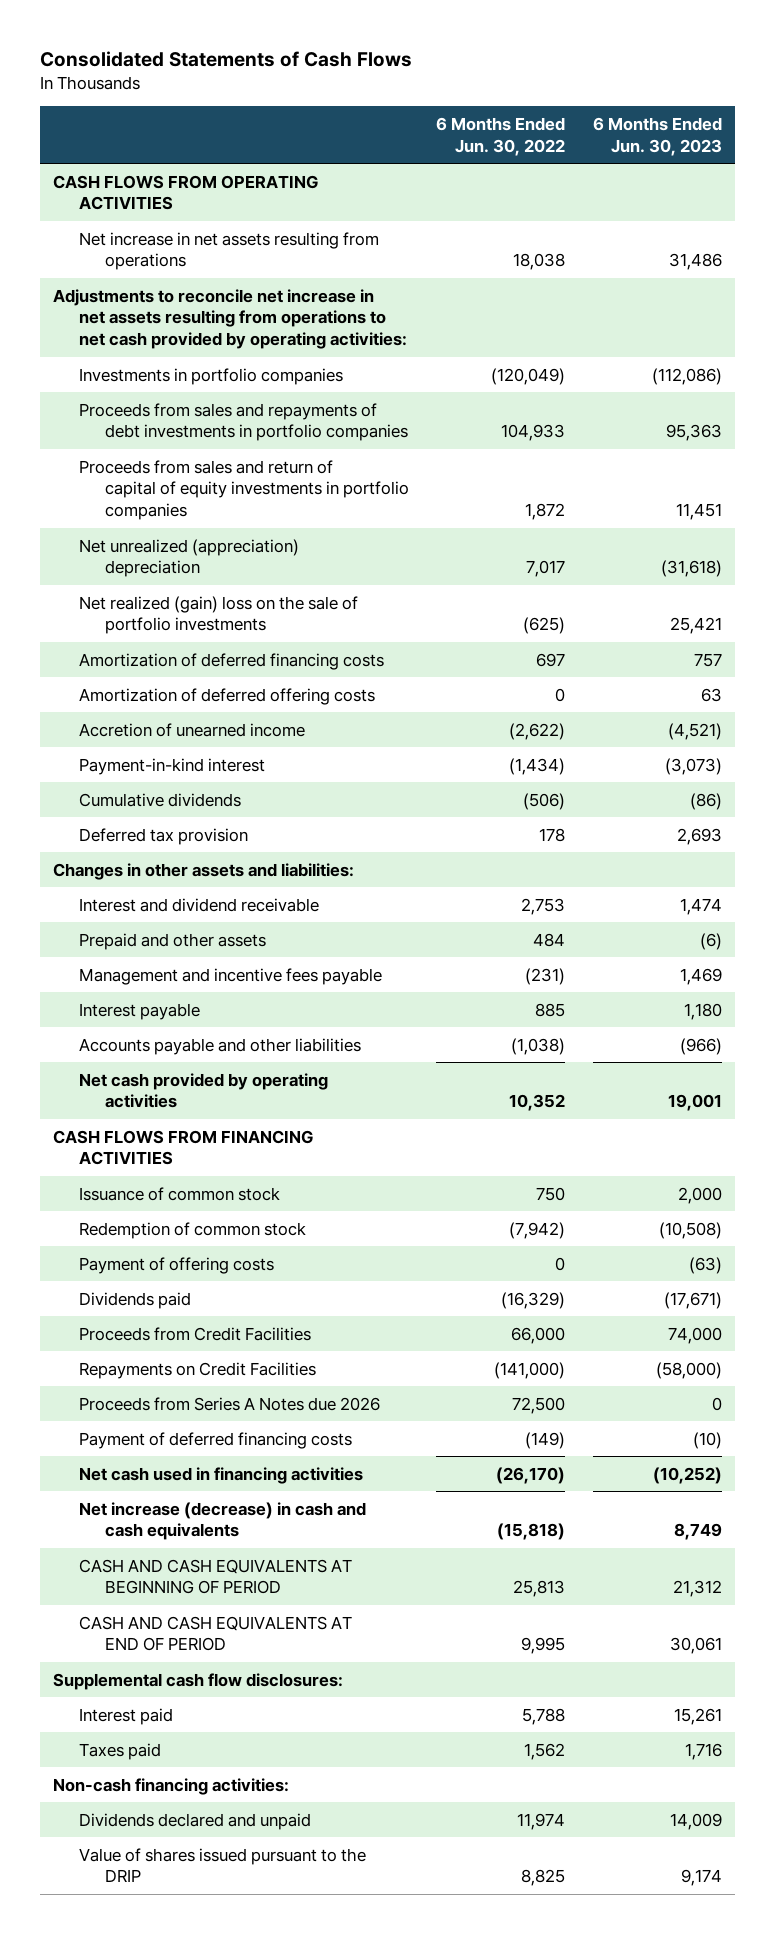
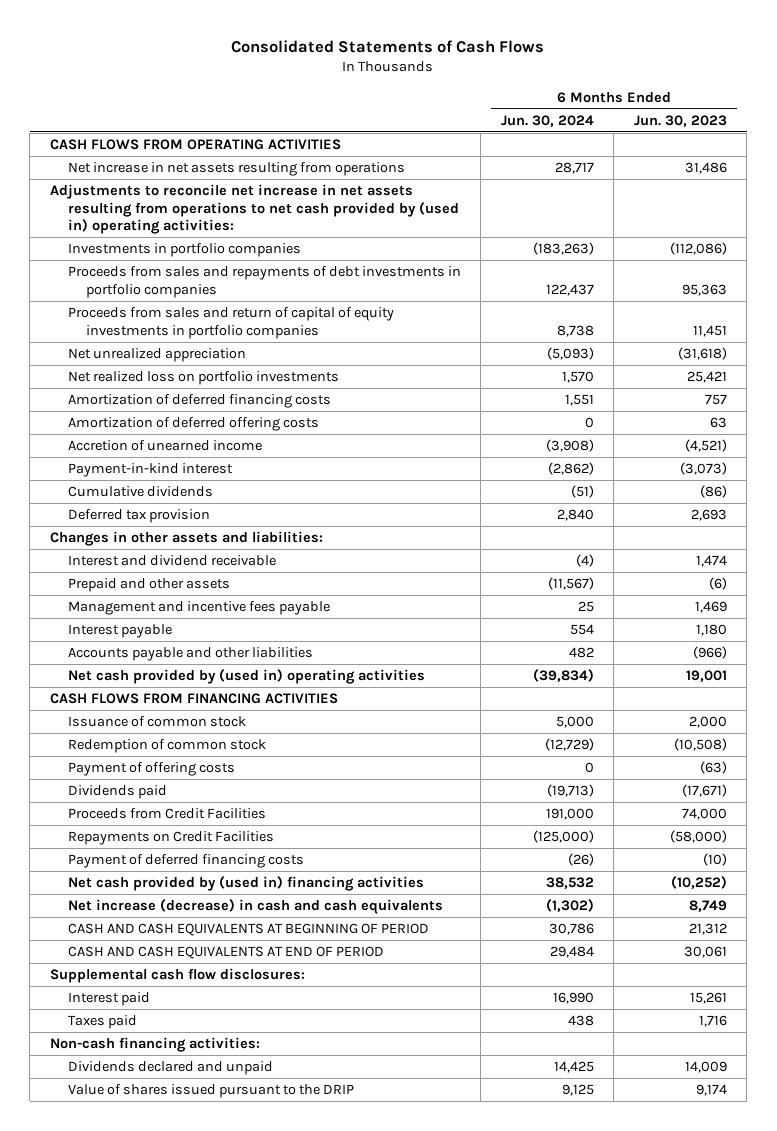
- | 6 Months Ended Jun. 30, 2022 | 6 Months Ended Jun. 30, 2023
+ | 6 Months Ended Jun. 30, 2024 | 6 Months Ended Jun. 30, 2023
- Adjustments to reconcile net increase in net assets resulting from operations to net cash provided by operating activities:
+ Adjustments to reconcile net increase in net assets resulting from operations to net cash provided by (used in) operating activities:
- Net unrealized (appreciation) depreciation | 7,017 | (31,618)
- Net realized (gain) loss on the sale of portfolio investments | (625) | 25,421
+ Net unrealized appreciation | (5,093) | (31,618)
+ Net realized loss on portfolio investments | 1,570 | 25,421
- Net cash provided by operating activities | 10,352 | 19,001
+ Net cash provided by (used in) operating activities | (39,834) | 19,001
- Proceeds from Series A Notes due 2026 | 72,500 | 0
- Net cash used in financing activities | (26,170) | (10,252)
+ Net cash provided by (used in) financing activities | 38,532 | (10,252)

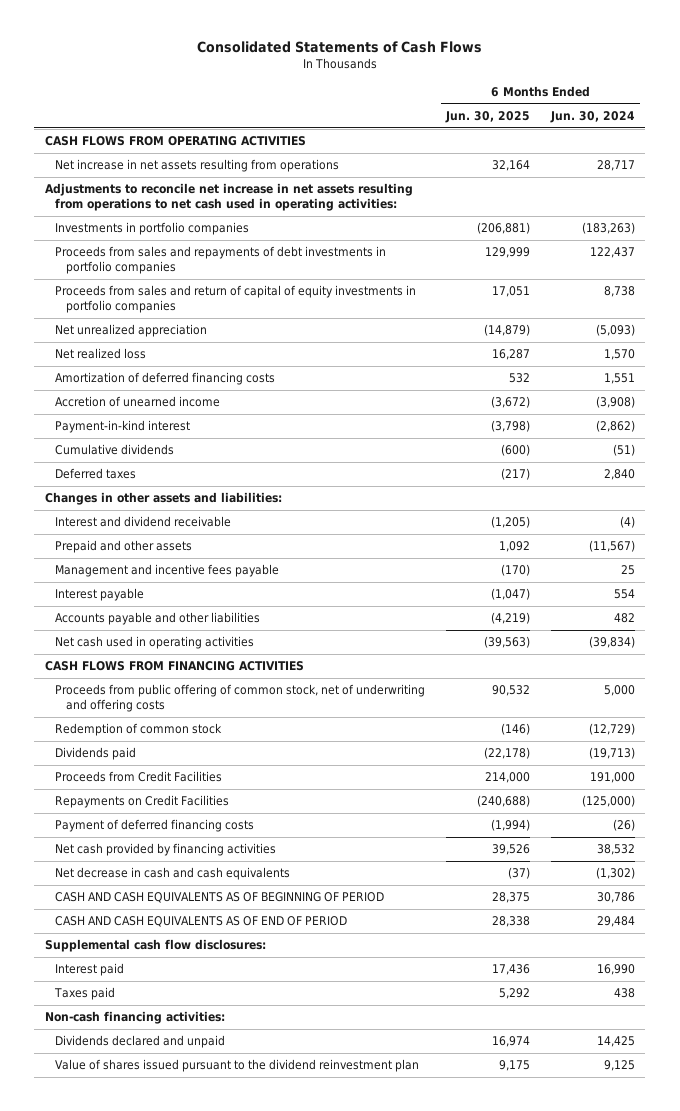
- | 6 Months Ended Jun. 30, 2024 | 6 Months Ended Jun. 30, 2023
+ | 6 Months Ended Jun. 30, 2025 | 6 Months Ended Jun. 30, 2024
- Adjustments to reconcile net increase in net assets resulting from operations to net cash provided by (used in) operating activities:
+ Adjustments to reconcile net increase in net assets resulting from operations to net cash used in operating activities:
- Net realized loss on portfolio investments | 1,570 | 25,421
+ Net realized loss | 16,287 | 1,570
- Amortization of deferred offering costs | 0 | 63
- Deferred tax provision | 2,840 | 2,693
+ Deferred taxes | (217) | 2,840
- Net cash provided by (used in) operating activities | (39,834) | 19,001
+ Net cash used in operating activities | (39,563) | (39,834)
- Issuance of common stock | 5,000 | 2,000
+ Proceeds from public offering of common stock, net of underwriting and offering costs | 90,532 | 5,000
- Payment of offering costs | 0 | (63)
- Net cash provided by (used in) financing activities | 38,532 | (10,252)
- Net increase (decrease) in cash and cash equivalents | (1,302) | 8,749
- CASH AND CASH EQUIVALENTS AT BEGINNING OF PERIOD | 30,786 | 21,312
- CASH AND CASH EQUIVALENTS AT END OF PERIOD | 29,484 | 30,061
+ Net cash provided by financing activities | 39,526 | 38,532
+ Net decrease in cash and cash equivalents | (37) | (1,302)
+ CASH AND CASH EQUIVALENTS AS OF BEGINNING OF PERIOD | 28,375 | 30,786
+ CASH AND CASH EQUIVALENTS AS OF END OF PERIOD | 28,338 | 29,484
- Value of shares issued pursuant to the DRIP | 9,125 | 9,174
+ Value of shares issued pursuant to the dividend reinvestment plan | 9,175 | 9,125

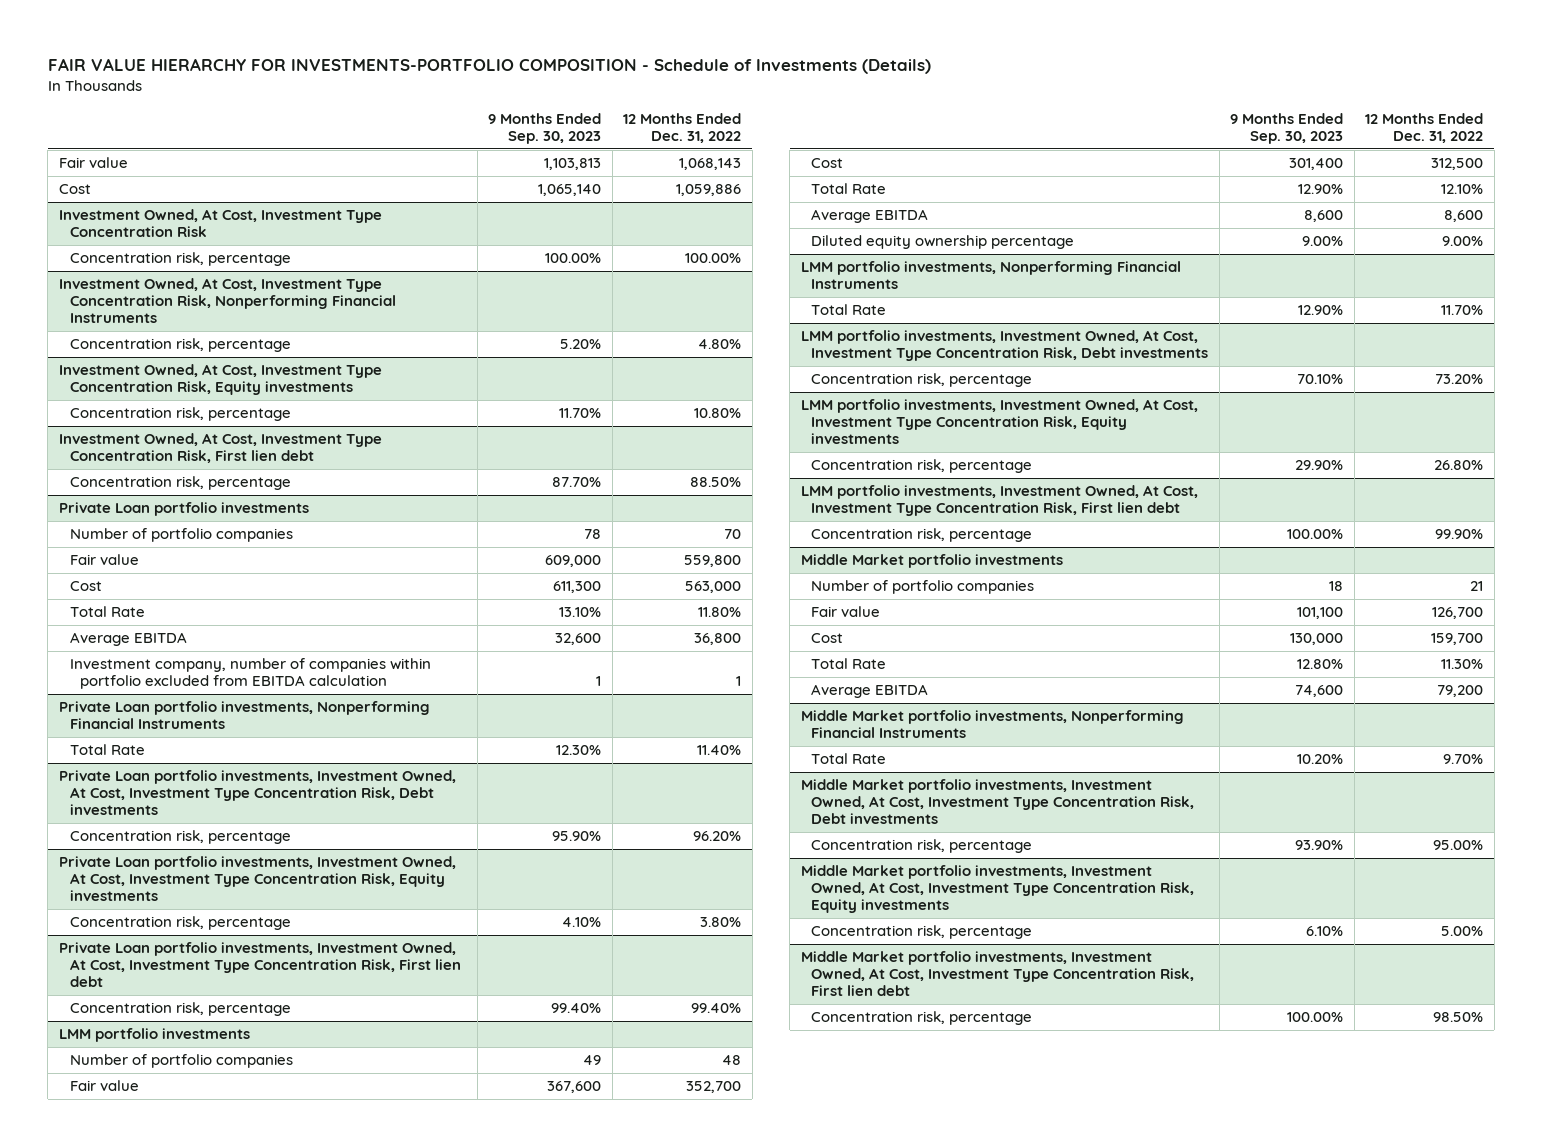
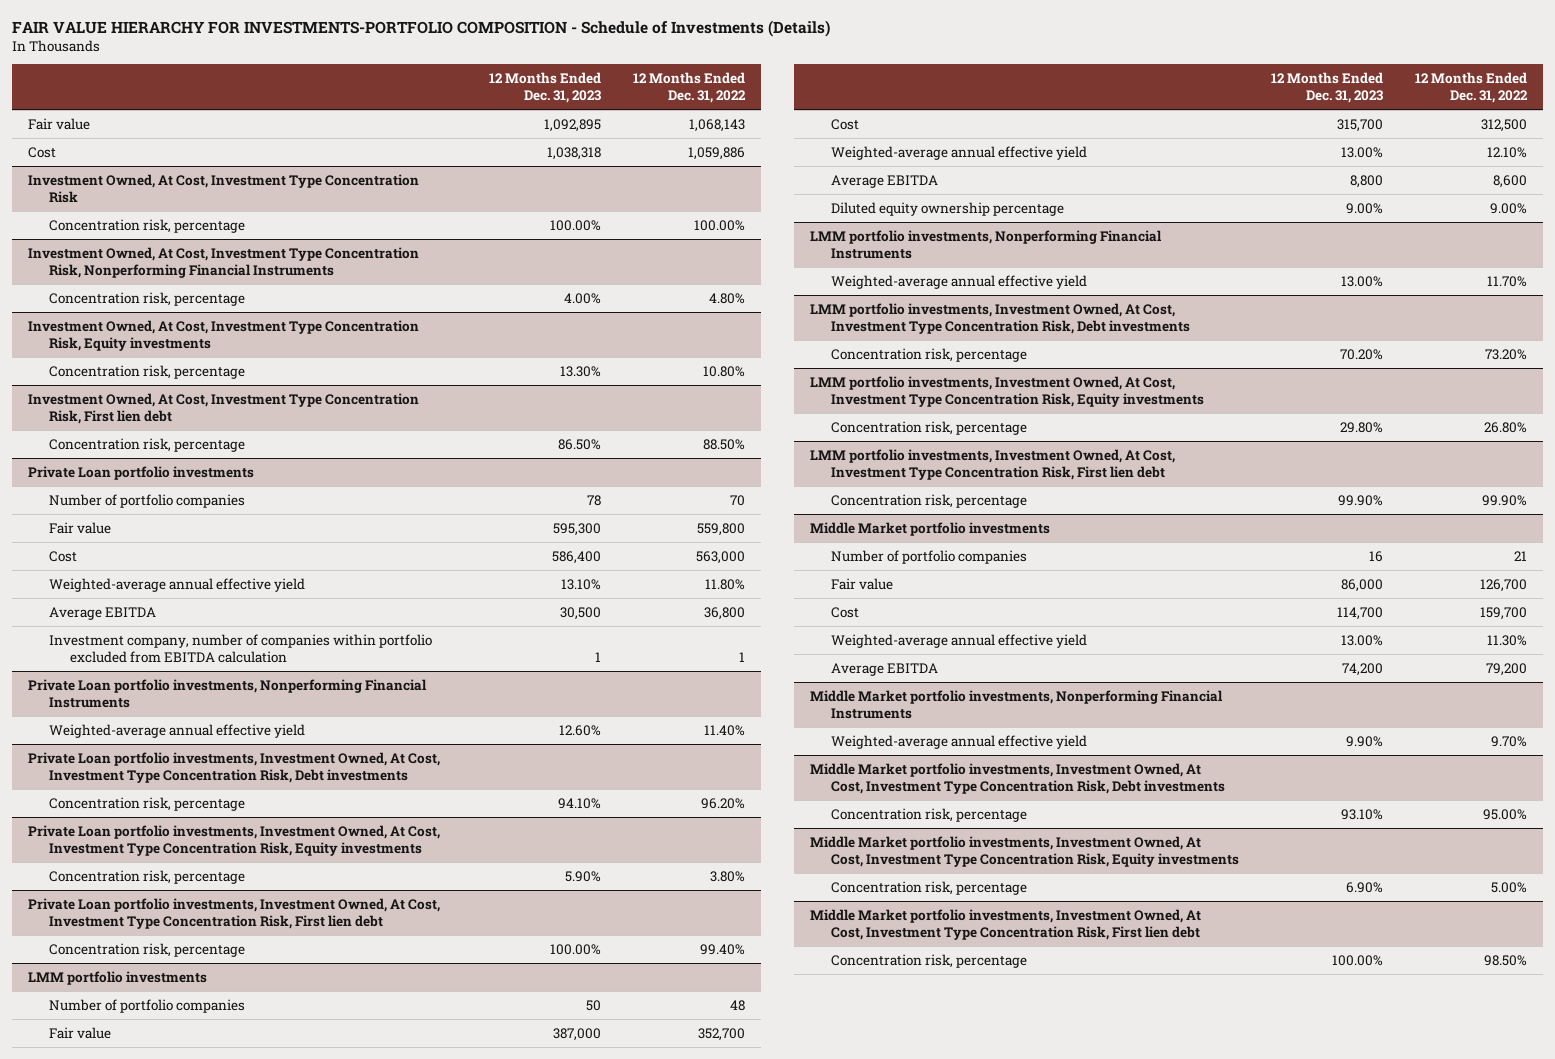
- | 9 Months Ended Sep. 30, 2023 | 12 Months Ended Dec. 31, 2022
+ | 12 Months Ended Dec. 31, 2023 | 12 Months Ended Dec. 31, 2022
@ Private Loan portfolio investments
- Total Rate | 13.10% | 11.80%
+ Weighted-average annual effective yield | 13.10% | 11.80%
@ Private Loan portfolio investments, Nonperforming Financial Instruments
- Total Rate | 12.30% | 11.40%
+ Weighted-average annual effective yield | 12.60% | 11.40%
@ LMM portfolio investments
- Total Rate | 12.90% | 12.10%
+ Weighted-average annual effective yield | 13.00% | 12.10%
@ LMM portfolio investments, Nonperforming Financial Instruments
- Total Rate | 12.90% | 11.70%
+ Weighted-average annual effective yield | 13.00% | 11.70%
@ Middle Market portfolio investments
- Total Rate | 12.80% | 11.30%
+ Weighted-average annual effective yield | 13.00% | 11.30%
@ Middle Market portfolio investments, Nonperforming Financial Instruments
- Total Rate | 10.20% | 9.70%
+ Weighted-average annual effective yield | 9.90% | 9.70%

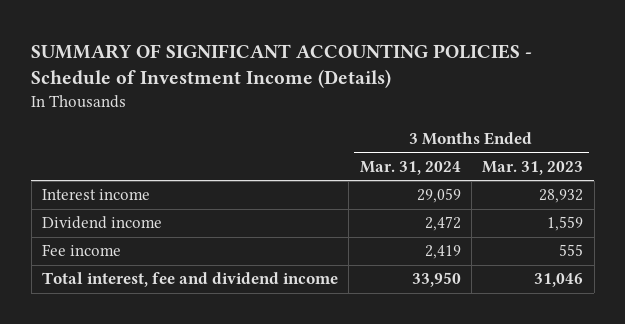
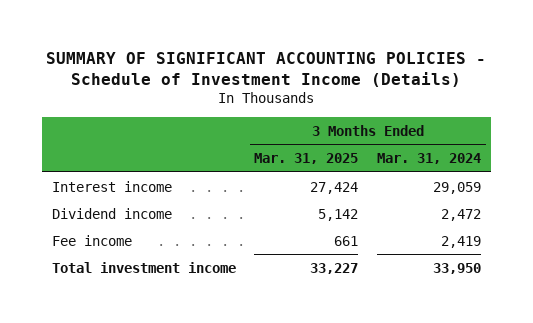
- | 3 Months Ended Mar. 31, 2024 | 3 Months Ended Mar. 31, 2023
+ | 3 Months Ended Mar. 31, 2025 | 3 Months Ended Mar. 31, 2024
- Total interest, fee and dividend income | 33,950 | 31,046
+ Total investment income | 33,227 | 33,950

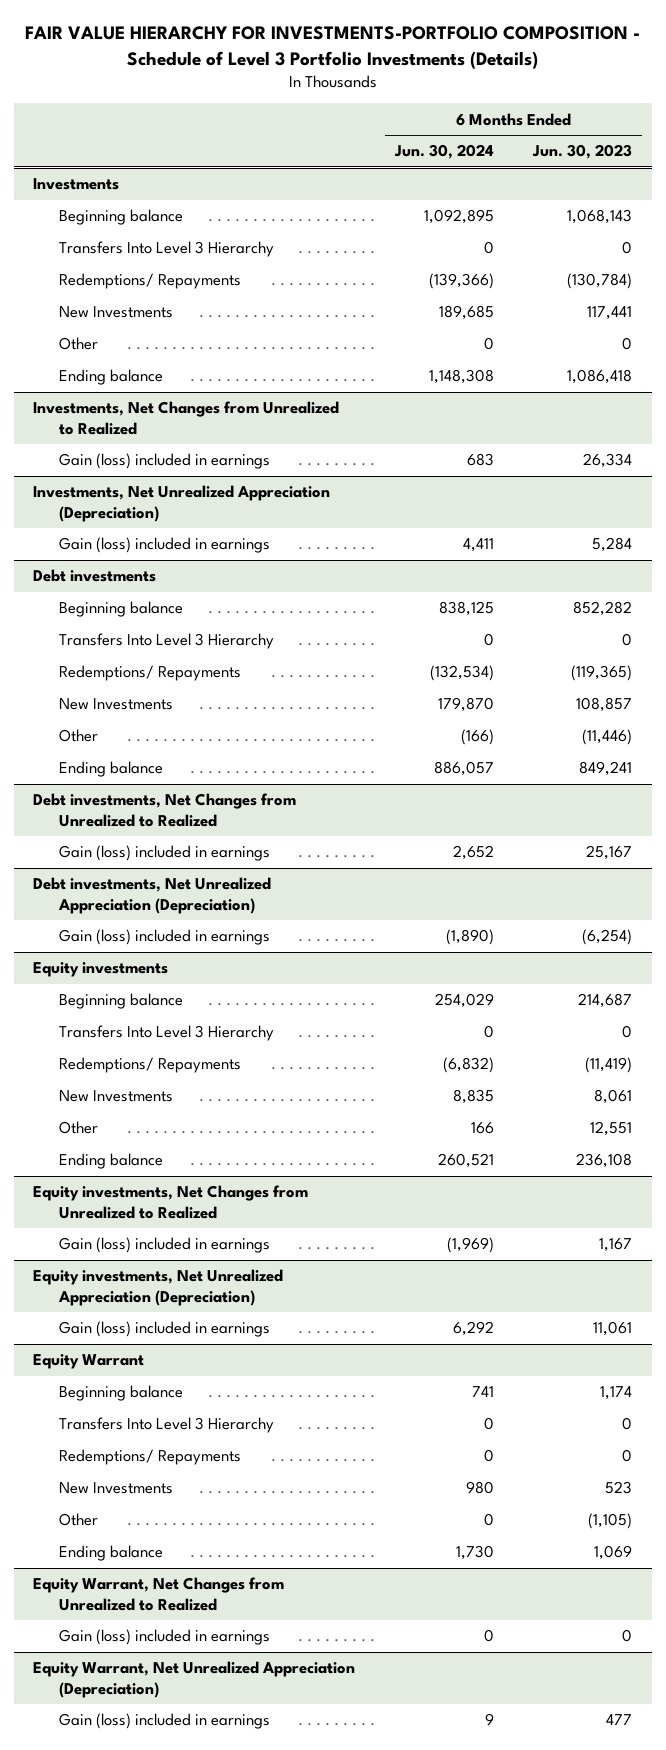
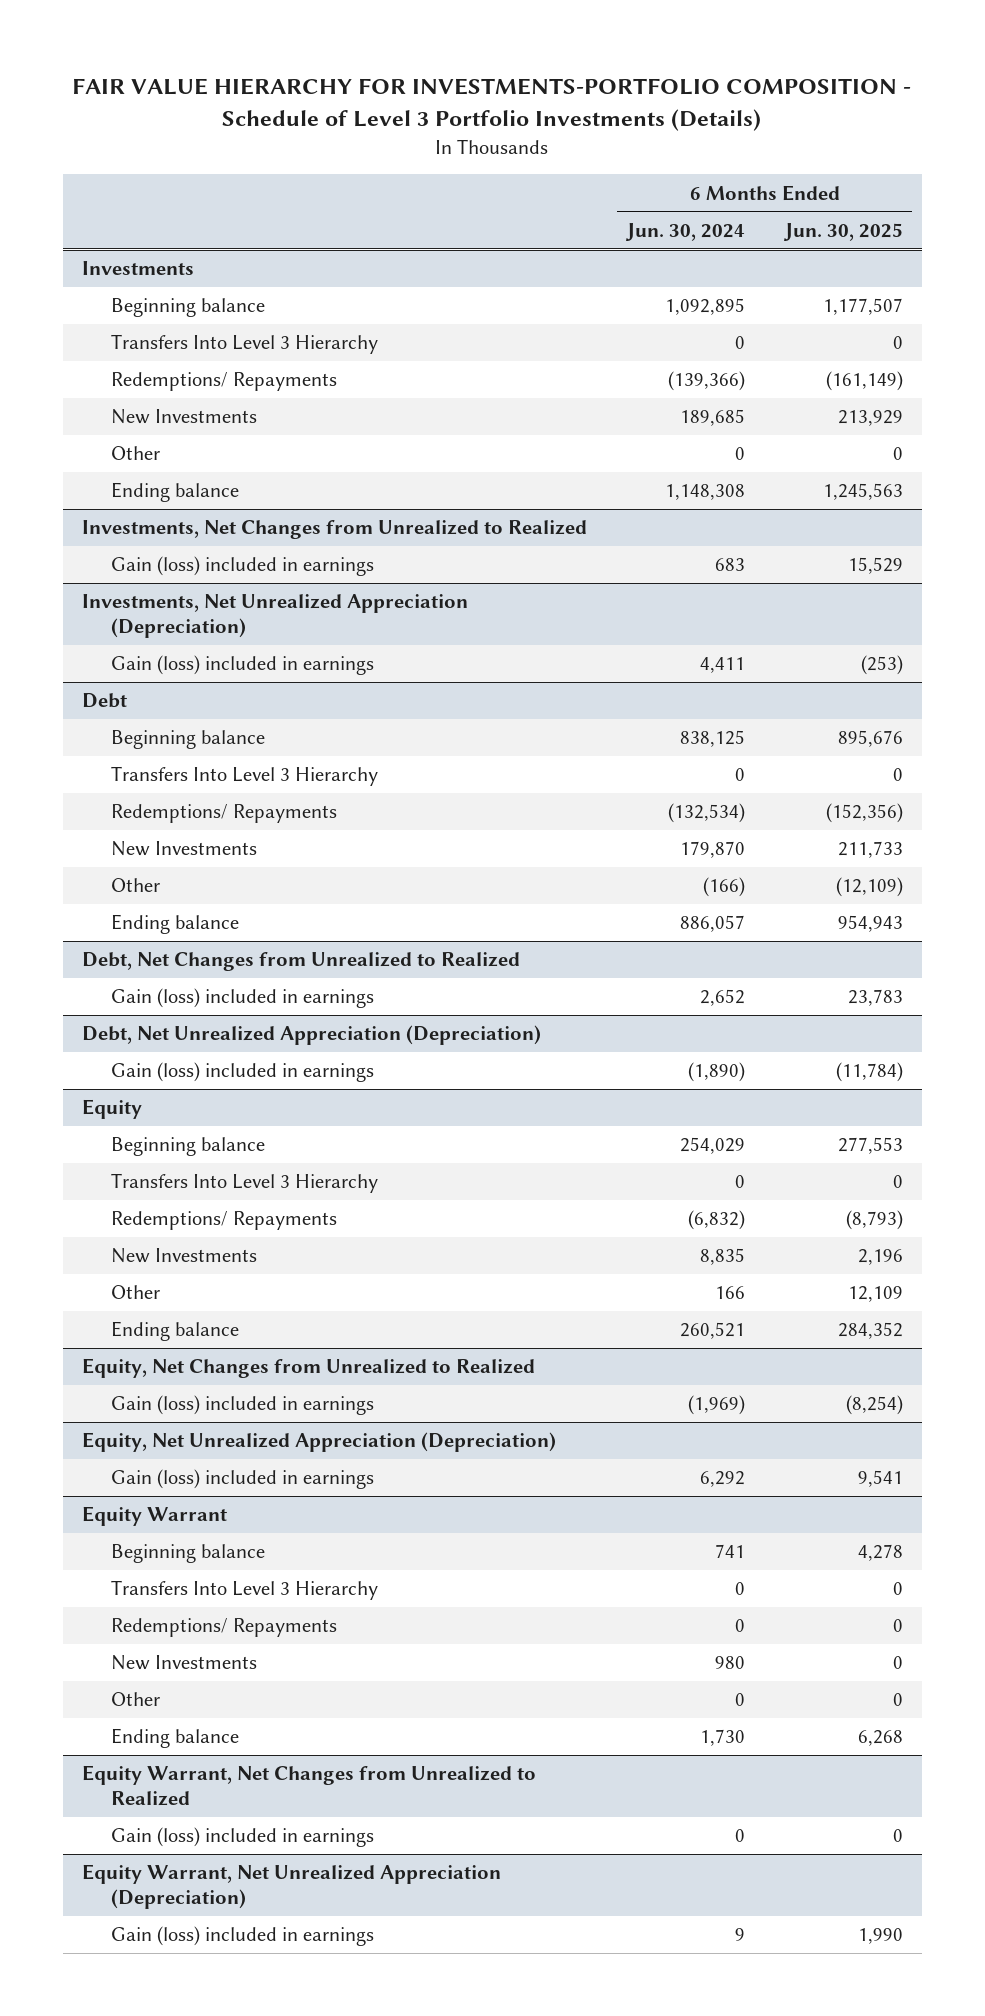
- | 6 Months Ended Jun. 30, 2024 | 6 Months Ended Jun. 30, 2023
+ | 6 Months Ended Jun. 30, 2024 | 6 Months Ended Jun. 30, 2025
- Debt investments
+ Debt
- Debt investments, Net Changes from Unrealized to Realized
+ Debt, Net Changes from Unrealized to Realized
- Debt investments, Net Unrealized Appreciation (Depreciation)
+ Debt, Net Unrealized Appreciation (Depreciation)
- Equity investments
+ Equity
- Equity investments, Net Changes from Unrealized to Realized
+ Equity, Net Changes from Unrealized to Realized
- Equity investments, Net Unrealized Appreciation (Depreciation)
+ Equity, Net Unrealized Appreciation (Depreciation)

